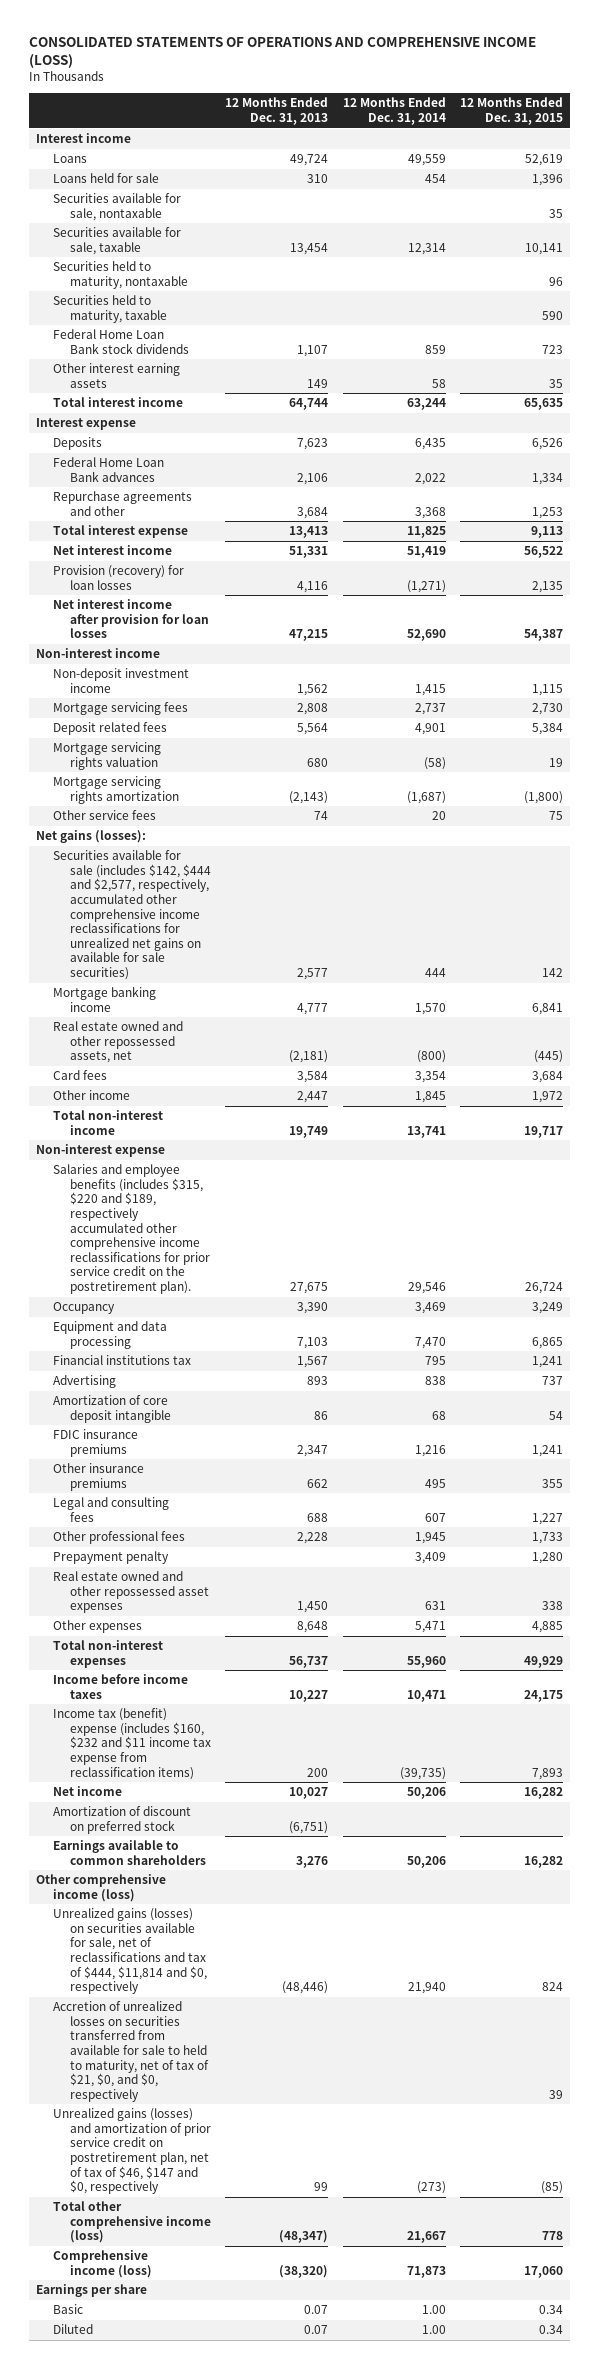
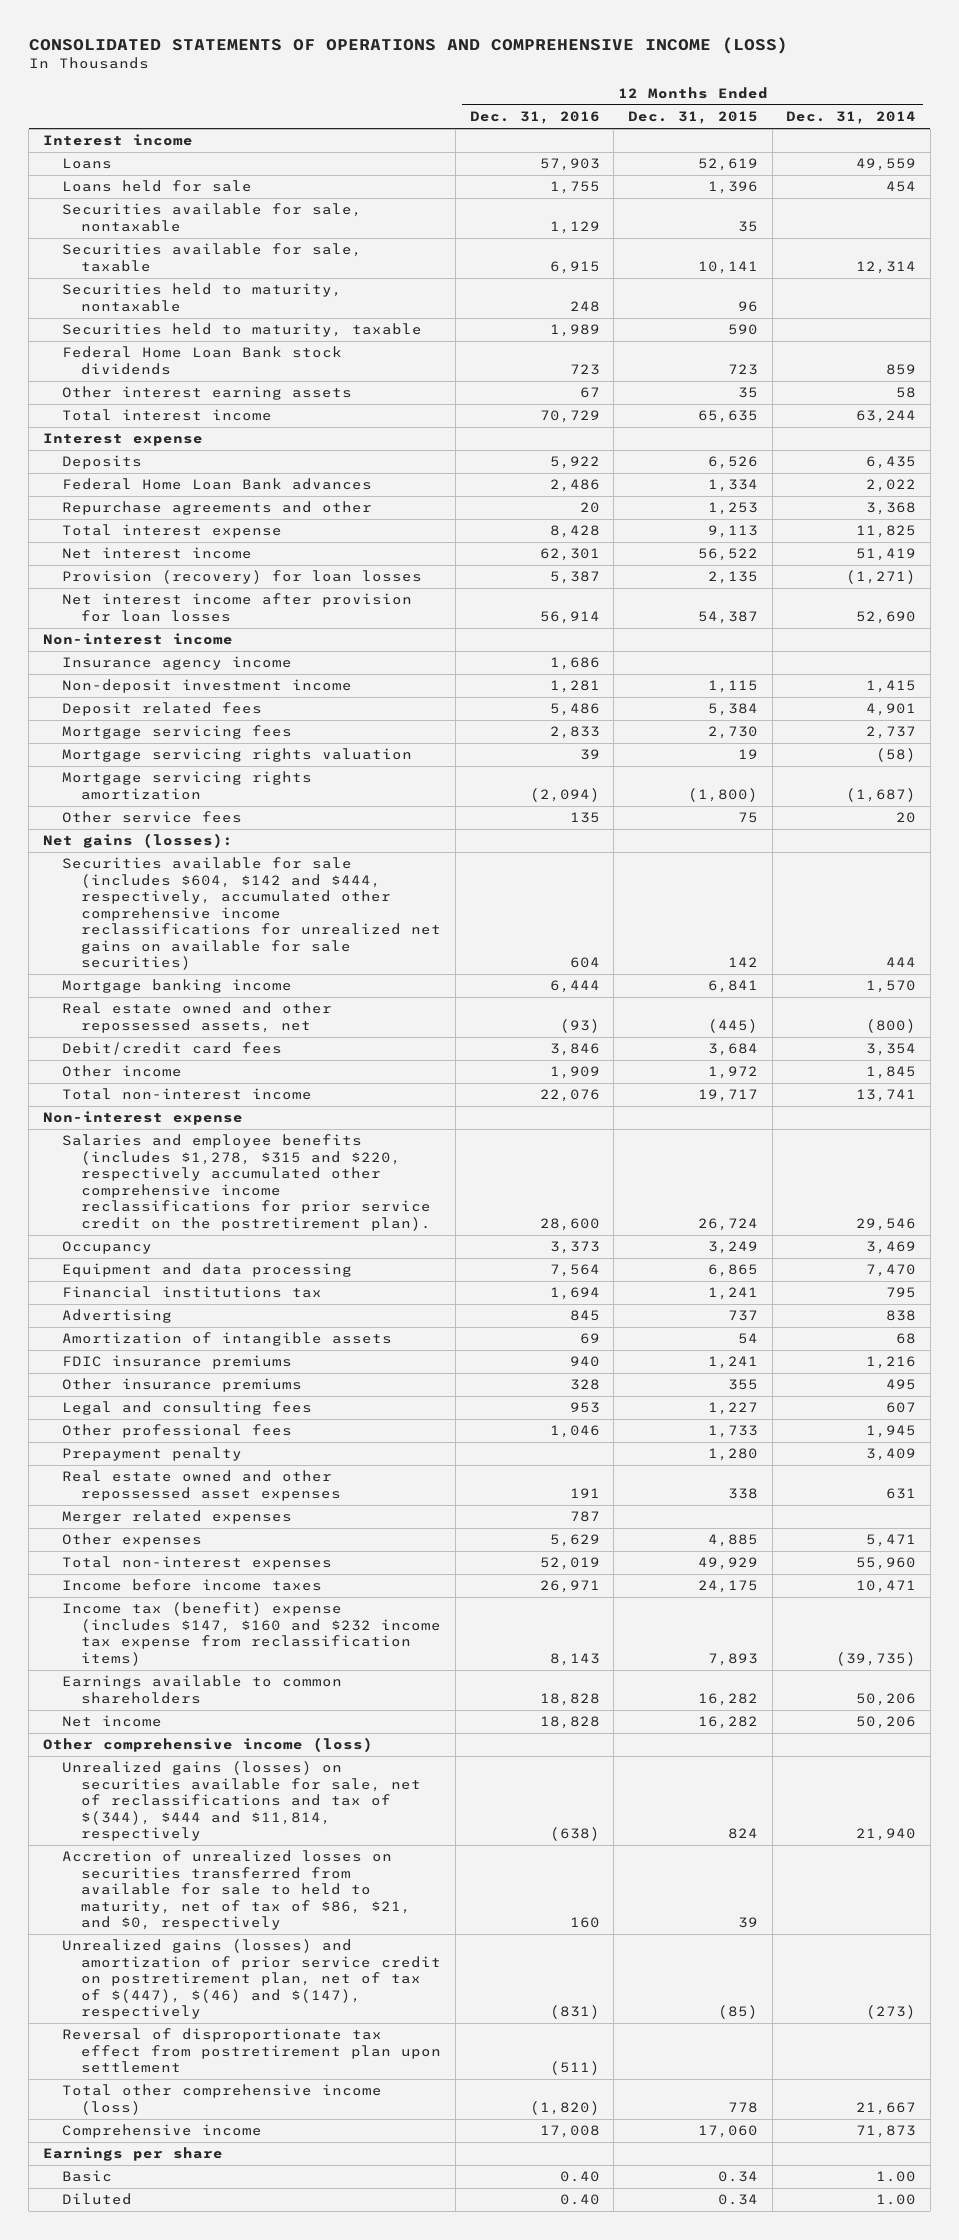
- | 12 Months Ended Dec. 31, 2013 | 12 Months Ended Dec. 31, 2014 | 12 Months Ended Dec. 31, 2015
+ | 12 Months Ended Dec. 31, 2016 | 12 Months Ended Dec. 31, 2015 | 12 Months Ended Dec. 31, 2014
+ Insurance agency income | 1,686 | |
moved down: Mortgage servicing fees | 2,833 | 2,730 | 2,737
- Securities available for sale (includes $142, $444 and $2,577, respectively, accumulated other comprehensive income reclassifications for unrealized net gains on available for sale securities) | 2,577 | 444 | 142
+ Securities available for sale (includes $604, $142 and $444, respectively, accumulated other comprehensive income reclassifications for unrealized net gains on available for sale securities) | 604 | 142 | 444
- Card fees | 3,584 | 3,354 | 3,684
+ Debit/credit card fees | 3,846 | 3,684 | 3,354
- Salaries and employee benefits (includes $315, $220 and $189, respectively accumulated other comprehensive income reclassifications for prior service credit on the postretirement plan). | 27,675 | 29,546 | 26,724
+ Salaries and employee benefits (includes $1,278, $315 and $220, respectively accumulated other comprehensive income reclassifications for prior service credit on the postretirement plan). | 28,600 | 26,724 | 29,546
- Amortization of core deposit intangible | 86 | 68 | 54
+ Amortization of intangible assets | 69 | 54 | 68
+ Merger related expenses | 787 | |
- Income tax (benefit) expense (includes $160, $232 and $11 income tax expense from reclassification items) | 200 | (39,735) | 7,893
- Amortization of discount on preferred stock | (6,751) | |
+ Income tax (benefit) expense (includes $147, $160 and $232 income tax expense from reclassification items) | 8,143 | 7,893 | (39,735)
moved down: Net income | 18,828 | 16,282 | 50,206
- Unrealized gains (losses) on securities available for sale, net of reclassifications and tax of $444, $11,814 and $0, respectively | (48,446) | 21,940 | 824
- Accretion of unrealized losses on securities transferred from available for sale to held to maturity, net of tax of $21, $0, and $0, respectively | | | 39
- Unrealized gains (losses) and amortization of prior service credit on postretirement plan, net of tax of $46, $147 and $0, respectively | 99 | (273) | (85)
+ Unrealized gains (losses) on securities available for sale, net of reclassifications and tax of $(344), $444 and $11,814, respectively | (638) | 824 | 21,940
+ Accretion of unrealized losses on securities transferred from available for sale to held to maturity, net of tax of $86, $21, and $0, respectively | 160 | 39 |
+ Unrealized gains (losses) and amortization of prior service credit on postretirement plan, net of tax of $(447), $(46) and $(147), respectively | (831) | (85) | (273)
+ Reversal of disproportionate tax effect from postretirement plan upon settlement | (511) | |
- Comprehensive income (loss) | (38,320) | 71,873 | 17,060
+ Comprehensive income | 17,008 | 17,060 | 71,873

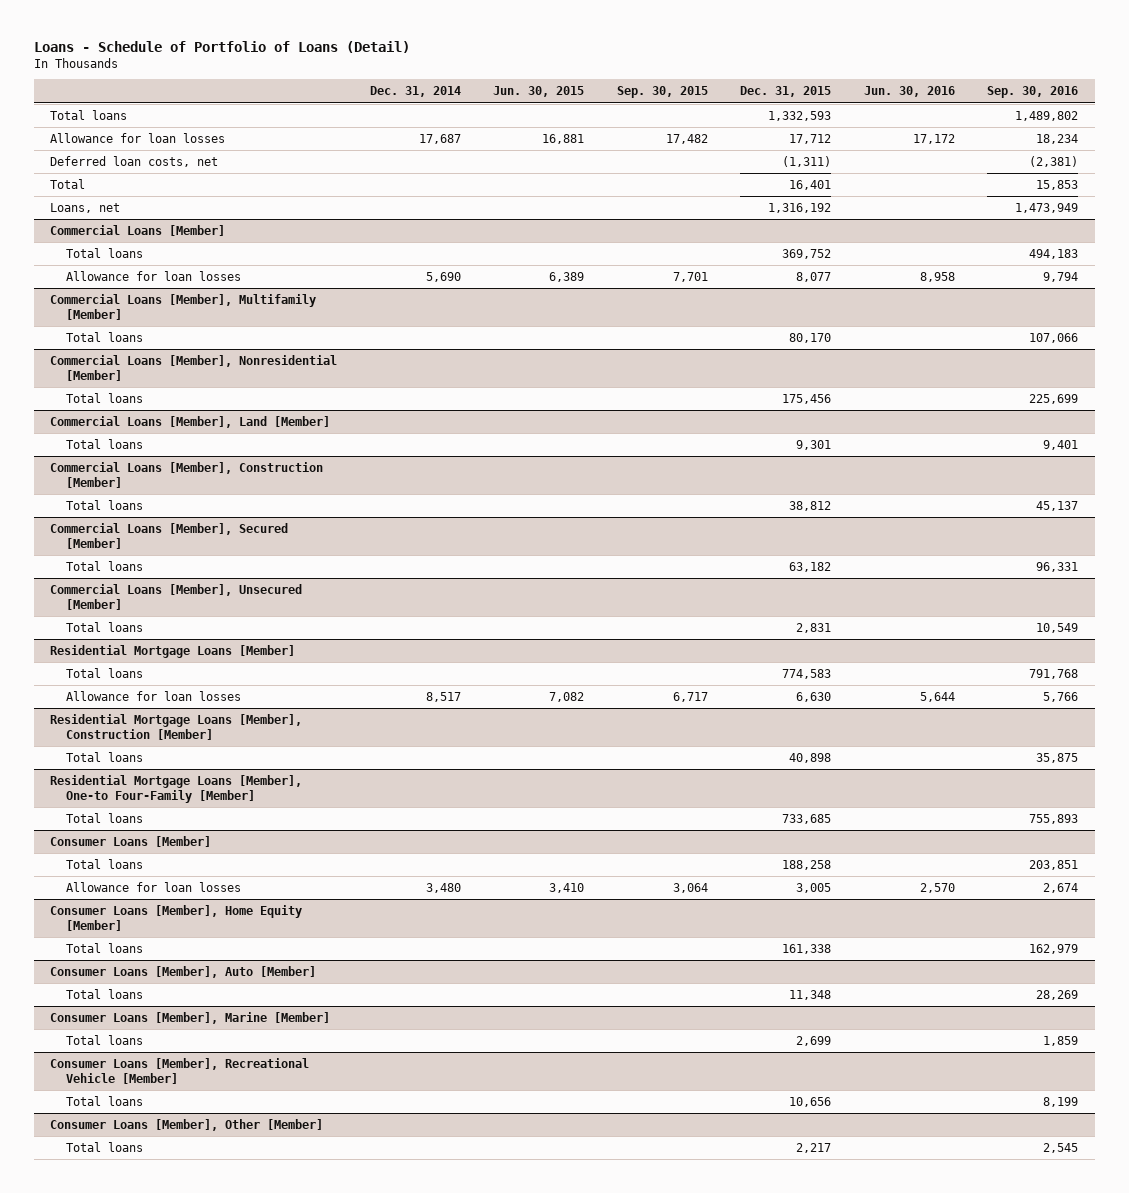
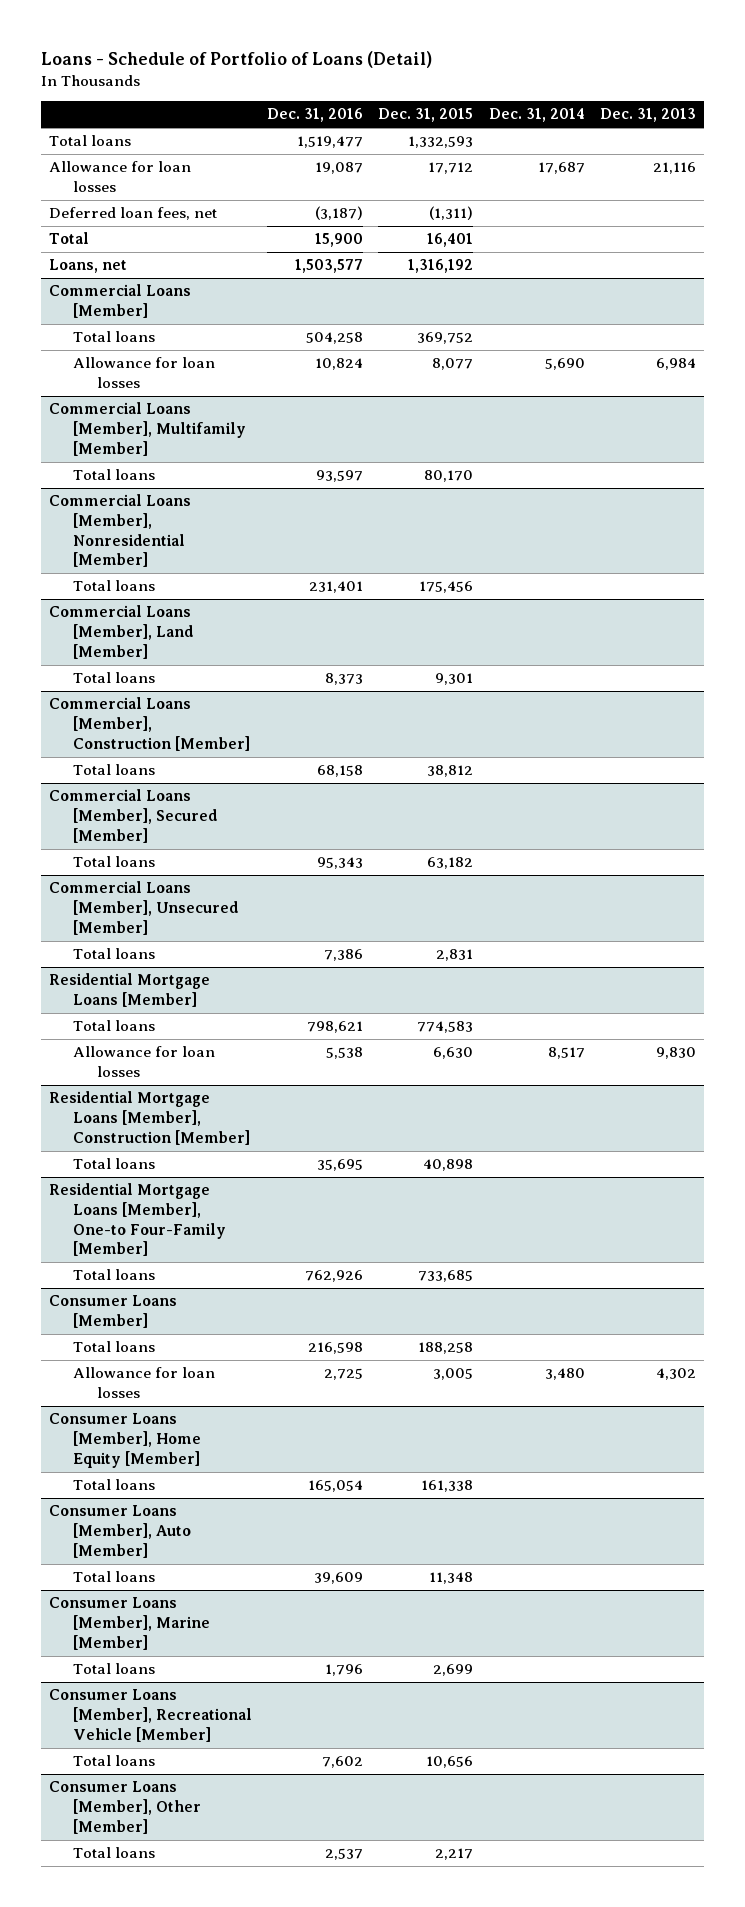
- | Dec. 31, 2014 | Jun. 30, 2015 | Sep. 30, 2015 | Dec. 31, 2015 | Jun. 30, 2016 | Sep. 30, 2016
+ | Dec. 31, 2016 | Dec. 31, 2015 | Dec. 31, 2014 | Dec. 31, 2013
- Deferred loan costs, net | | | | (1,311) | | (2,381)
+ Deferred loan fees, net | (3,187) | (1,311) | |

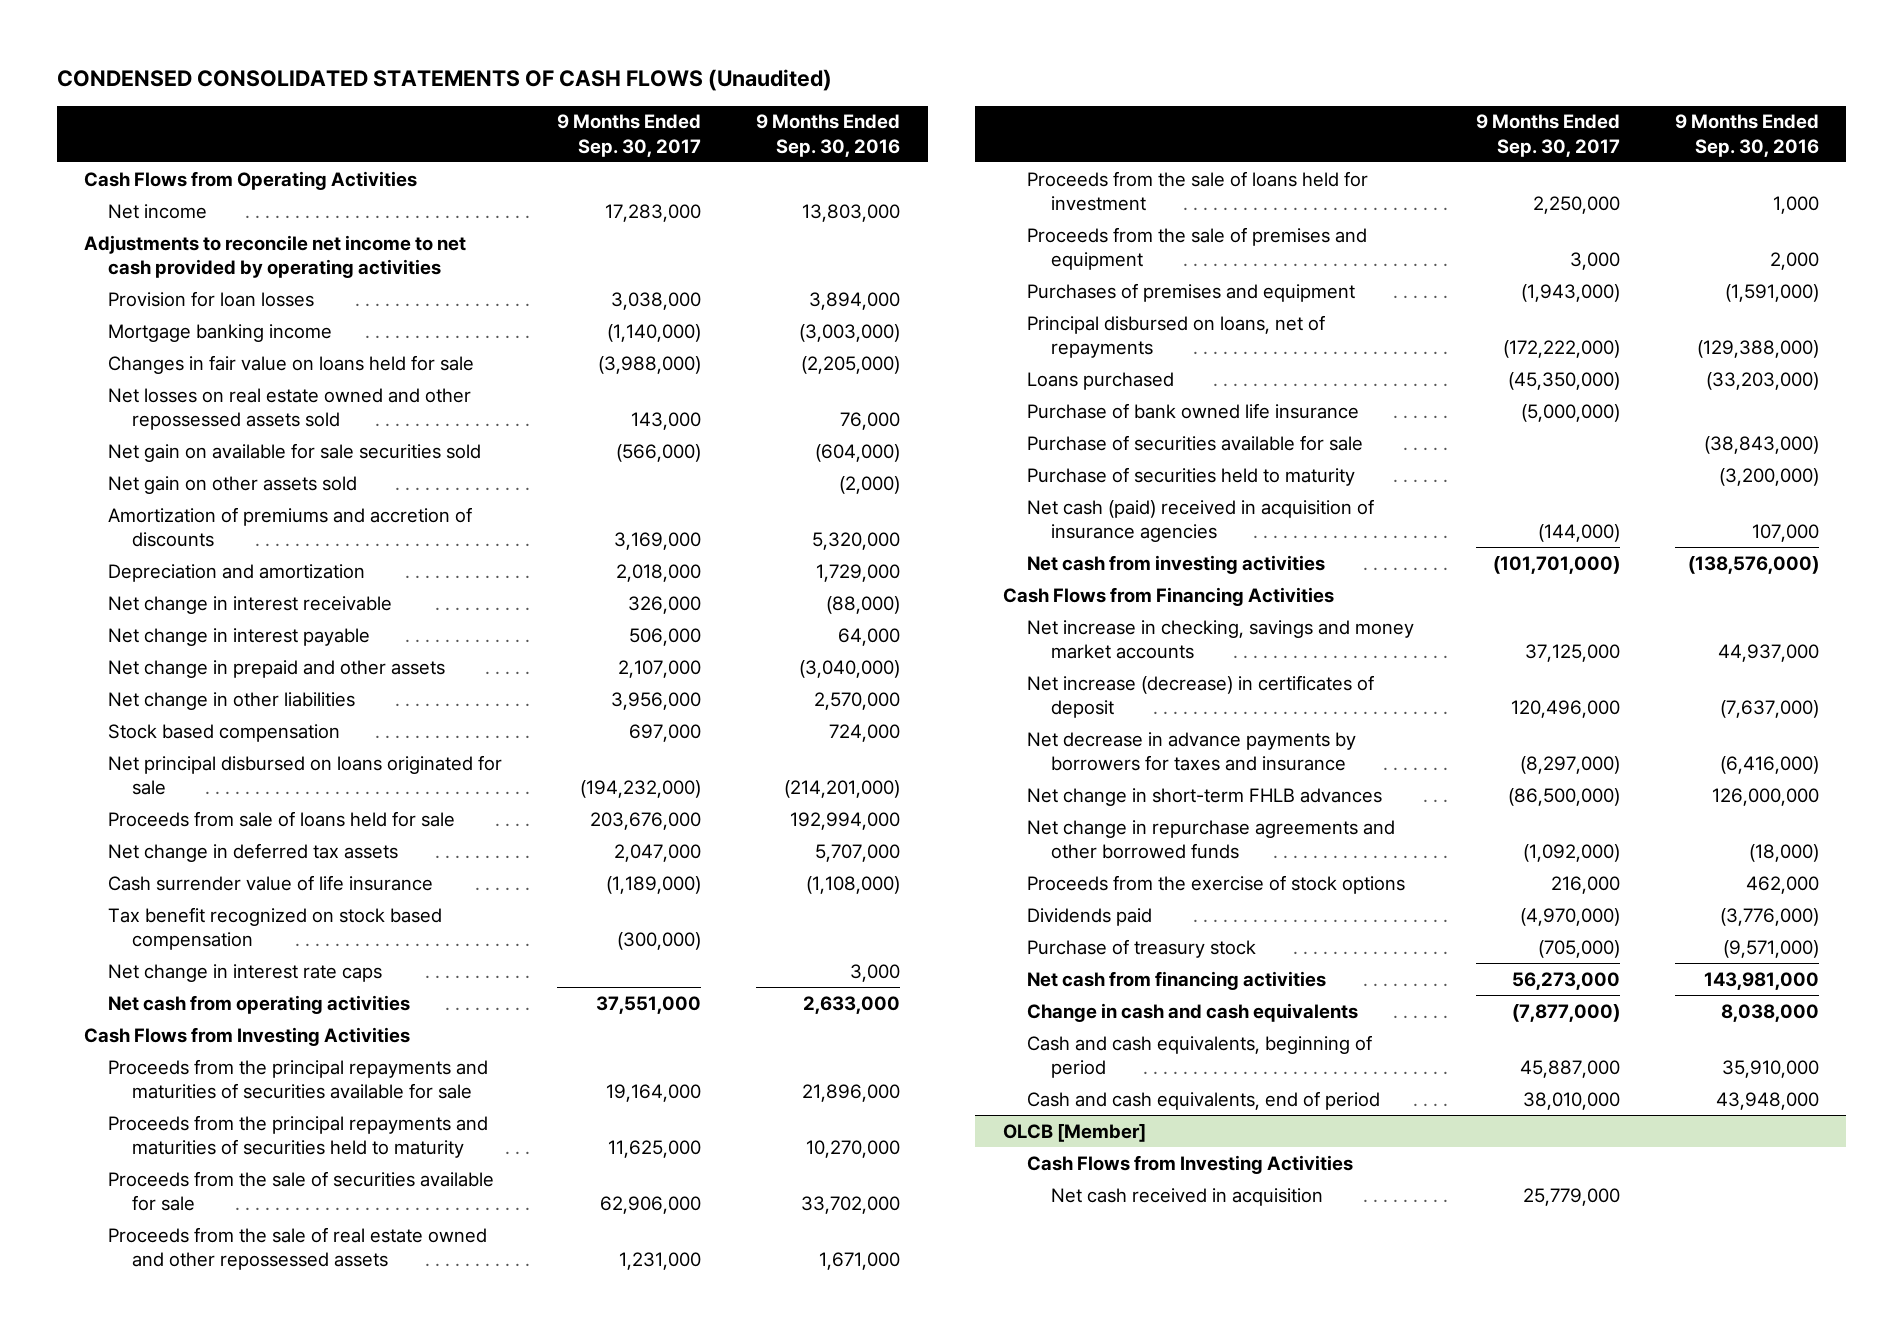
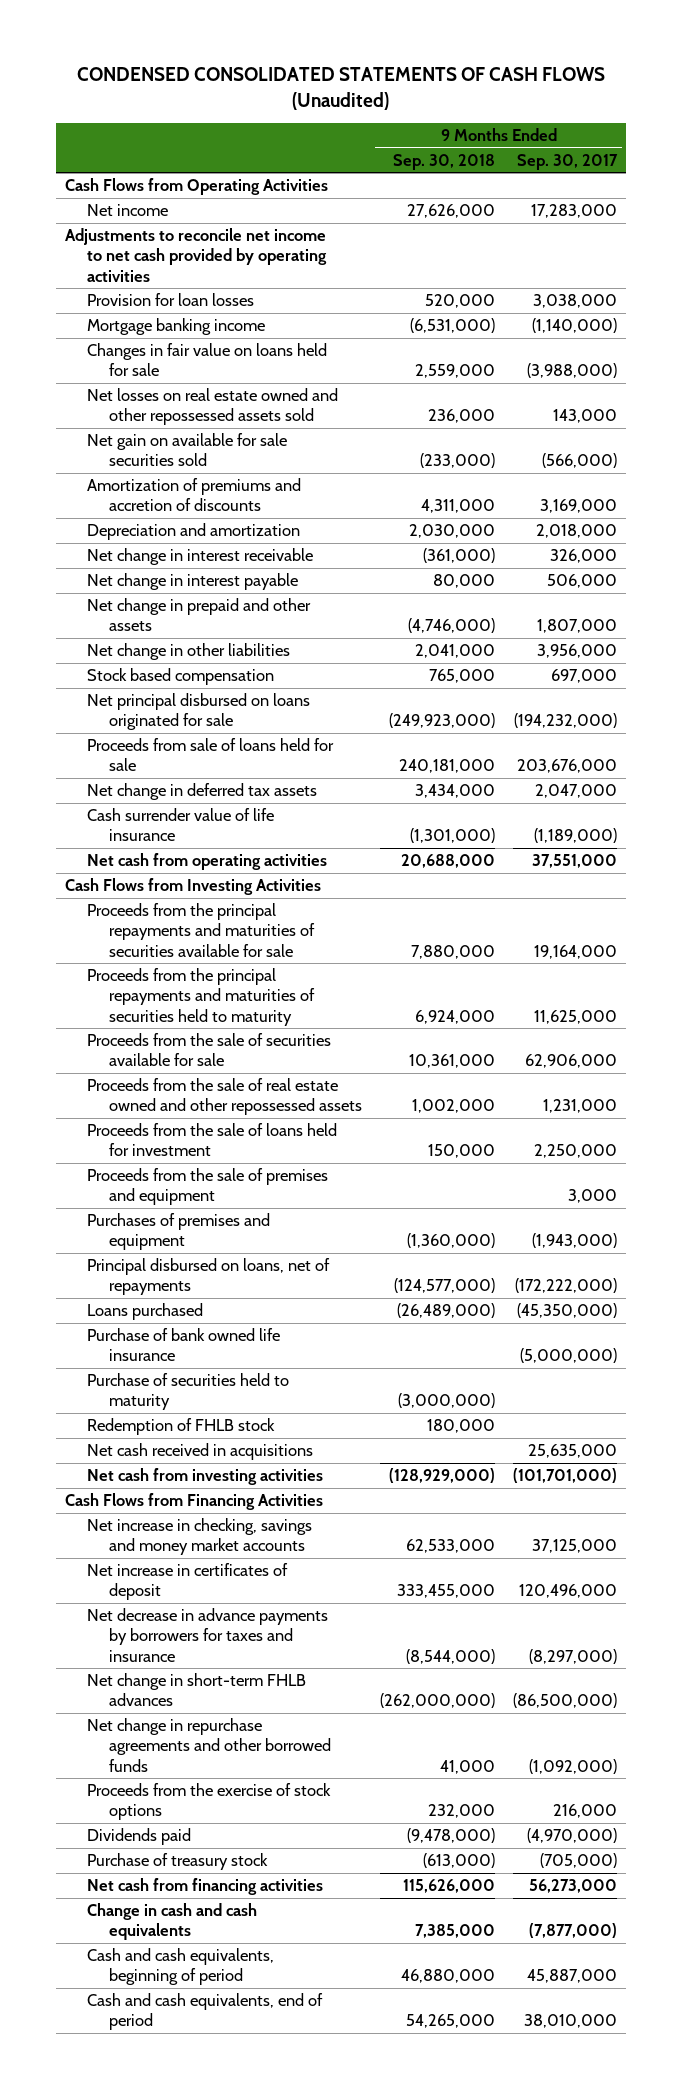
- | 9 Months Ended Sep. 30, 2017 | 9 Months Ended Sep. 30, 2016
+ | 9 Months Ended Sep. 30, 2018 | 9 Months Ended Sep. 30, 2017
- Net gain on other assets sold | | (2,000)
- Net change in prepaid and other assets | 2,107,000 | (3,040,000)
+ Net change in prepaid and other assets | (4,746,000) | 1,807,000
- Tax benefit recognized on stock based compensation | (300,000) |
- Net change in interest rate caps | | 3,000
- Purchase of securities available for sale | | (38,843,000)
- Net cash (paid) received in acquisition of insurance agencies | (144,000) | 107,000
+ Redemption of FHLB stock | 180,000 |
+ Net cash received in acquisitions | | 25,635,000
- Net increase (decrease) in certificates of deposit | 120,496,000 | (7,637,000)
+ Net increase in certificates of deposit | 333,455,000 | 120,496,000
- OLCB [Member]
- Cash Flows from Investing Activities
- Net cash received in acquisition | 25,779,000 |

